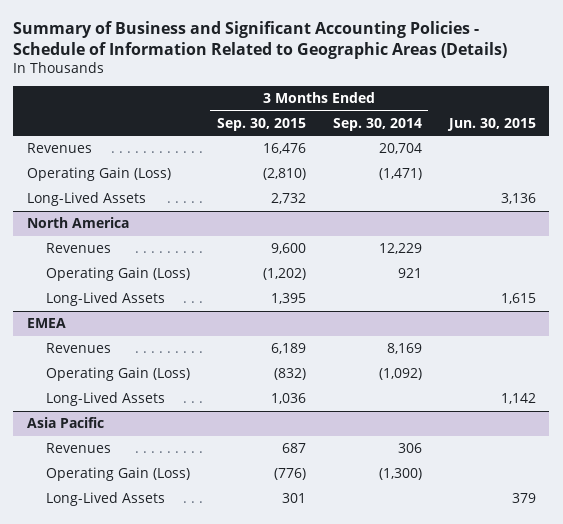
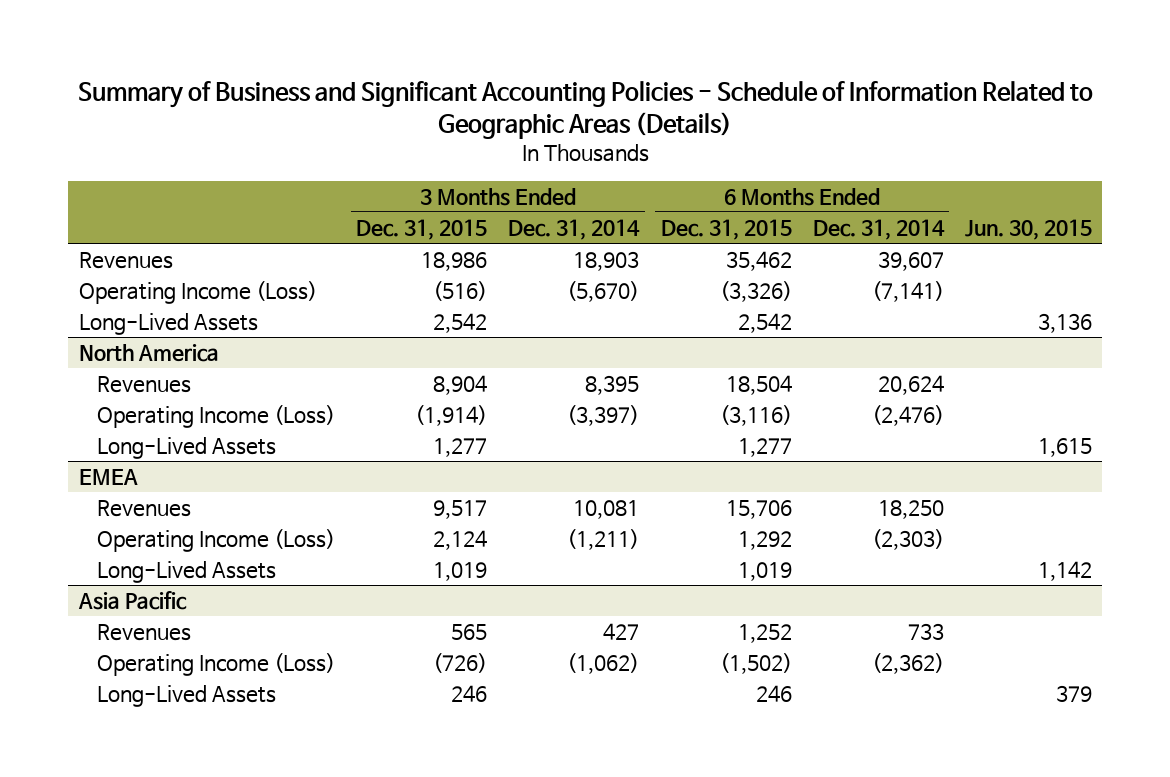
- | 3 Months Ended Sep. 30, 2015 | 3 Months Ended Sep. 30, 2014 | Jun. 30, 2015
+ | 3 Months Ended Dec. 31, 2015 | 3 Months Ended Dec. 31, 2014 | 6 Months Ended Dec. 31, 2015 | 6 Months Ended Dec. 31, 2014 | Jun. 30, 2015
- Operating Gain (Loss) | (2,810) | (1,471) |
+ Operating Income (Loss) | (516) | (5,670) | (3,326) | (7,141) |
@ North America
- Operating Gain (Loss) | (1,202) | 921 |
+ Operating Income (Loss) | (1,914) | (3,397) | (3,116) | (2,476) |
@ EMEA
- Operating Gain (Loss) | (832) | (1,092) |
+ Operating Income (Loss) | 2,124 | (1,211) | 1,292 | (2,303) |
@ Asia Pacific
- Operating Gain (Loss) | (776) | (1,300) |
+ Operating Income (Loss) | (726) | (1,062) | (1,502) | (2,362) |

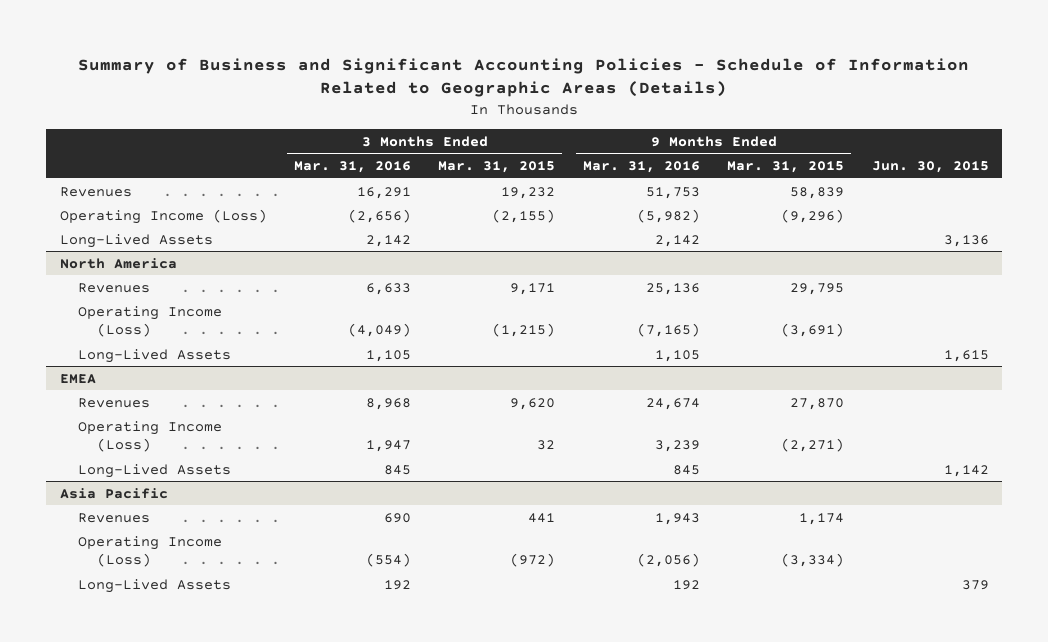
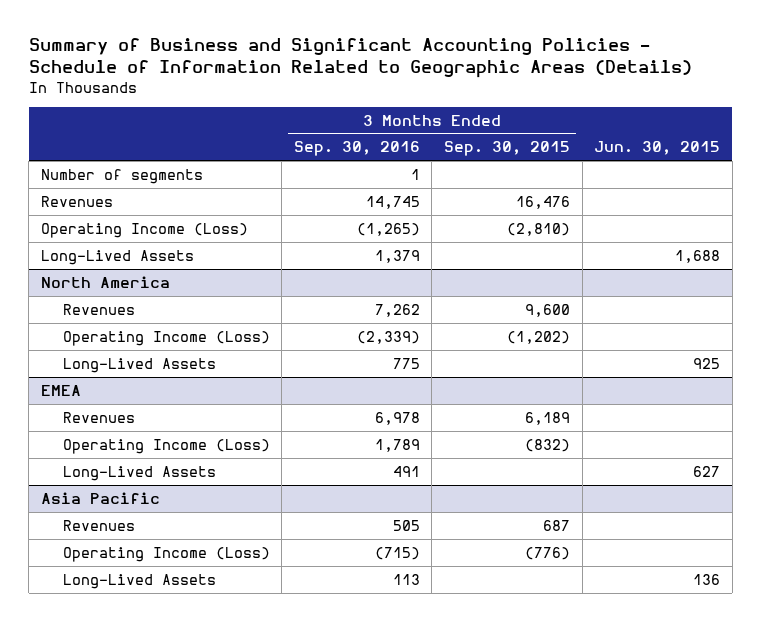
- | 3 Months Ended Mar. 31, 2016 | 3 Months Ended Mar. 31, 2015 | 9 Months Ended Mar. 31, 2016 | 9 Months Ended Mar. 31, 2015 | Jun. 30, 2015
+ | 3 Months Ended Sep. 30, 2016 | 3 Months Ended Sep. 30, 2015 | Jun. 30, 2015
+ Number of segments | 1 | |
- Long-Lived Assets | 2,142 | | 2,142 | | 3,136
+ Long-Lived Assets | 1,379 | | 1,688
@ North America
- Long-Lived Assets | 1,105 | | 1,105 | | 1,615
+ Long-Lived Assets | 775 | | 925
@ EMEA
- Long-Lived Assets | 845 | | 845 | | 1,142
+ Long-Lived Assets | 491 | | 627
@ Asia Pacific
- Long-Lived Assets | 192 | | 192 | | 379
+ Long-Lived Assets | 113 | | 136

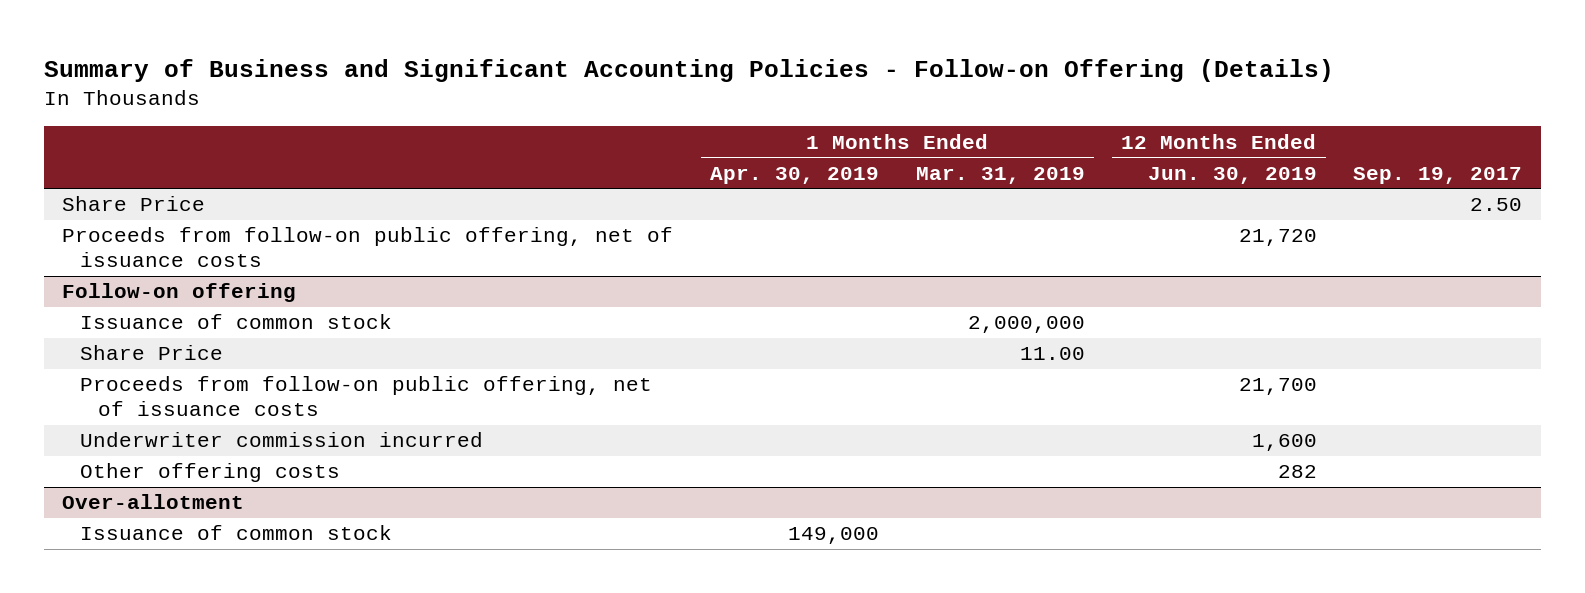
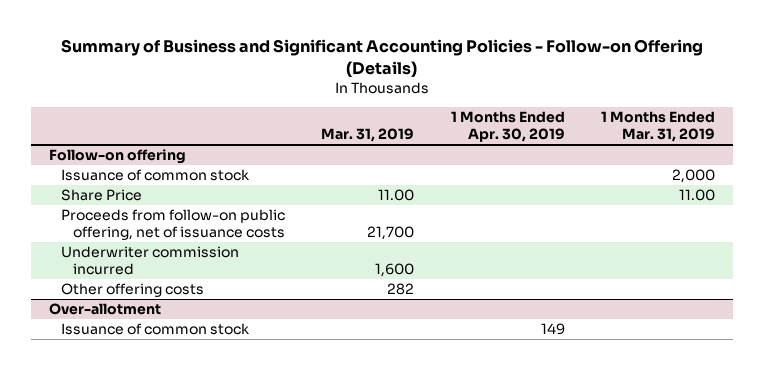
- | 1 Months Ended Apr. 30, 2019 | 1 Months Ended Mar. 31, 2019 | 12 Months Ended Jun. 30, 2019 | Sep. 19, 2017
+ | Mar. 31, 2019 | 1 Months Ended Apr. 30, 2019 | 1 Months Ended Mar. 31, 2019
- Share Price | | | | 2.50
- Proceeds from follow-on public offering, net of issuance costs | | | 21,720 |
@ Follow-on offering
- Issuance of common stock | | 2,000,000 | |
+ Issuance of common stock | | | 2,000
@ Over-allotment
- Issuance of common stock | 149,000 | | |
+ Issuance of common stock | | 149 |

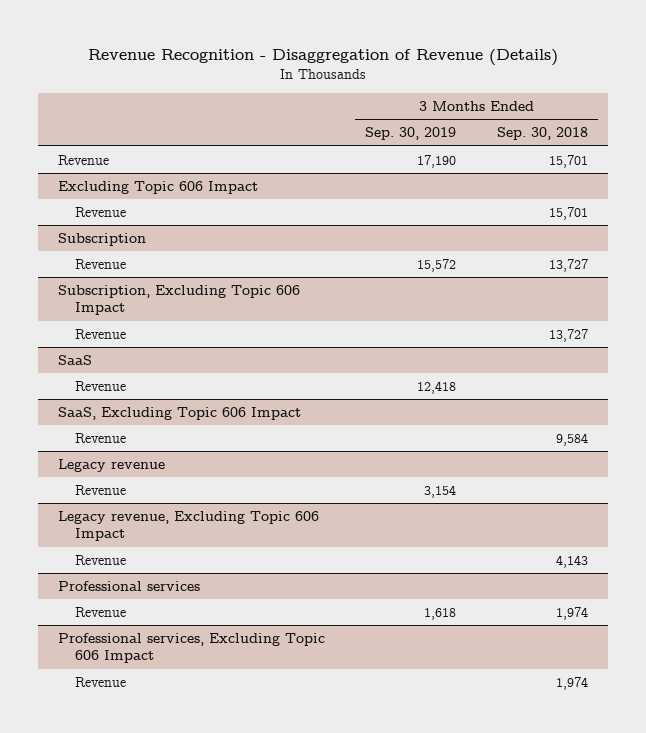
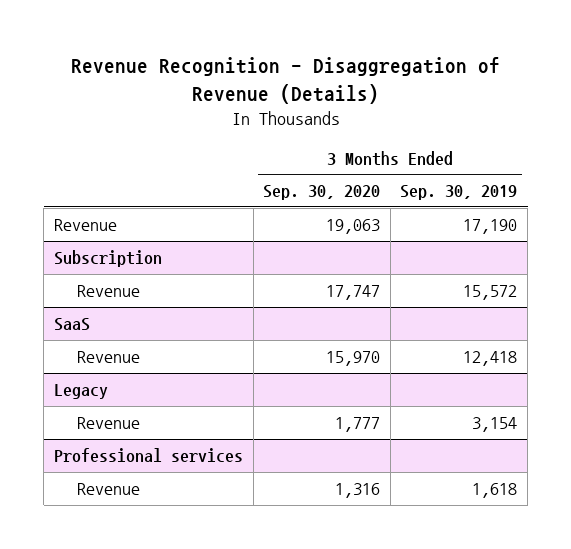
- | 3 Months Ended Sep. 30, 2019 | 3 Months Ended Sep. 30, 2018
+ | 3 Months Ended Sep. 30, 2020 | 3 Months Ended Sep. 30, 2019
- Excluding Topic 606 Impact
- Revenue | | 15,701
- Subscription, Excluding Topic 606 Impact
- Revenue | | 13,727
- SaaS, Excluding Topic 606 Impact
- Revenue | | 9,584
- Legacy revenue
+ Legacy
- Legacy revenue, Excluding Topic 606 Impact
- Revenue | | 4,143
- Professional services, Excluding Topic 606 Impact
- Revenue | | 1,974

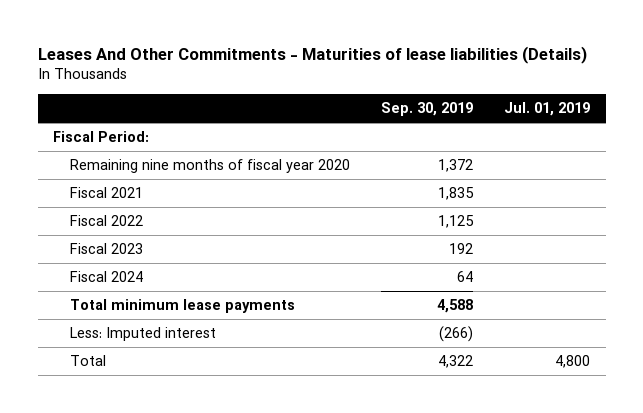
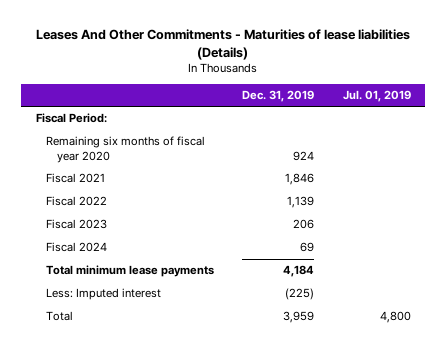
- | Sep. 30, 2019 | Jul. 01, 2019
+ | Dec. 31, 2019 | Jul. 01, 2019
- Remaining nine months of fiscal year 2020 | 1,372 |
+ Remaining six months of fiscal year 2020 | 924 |

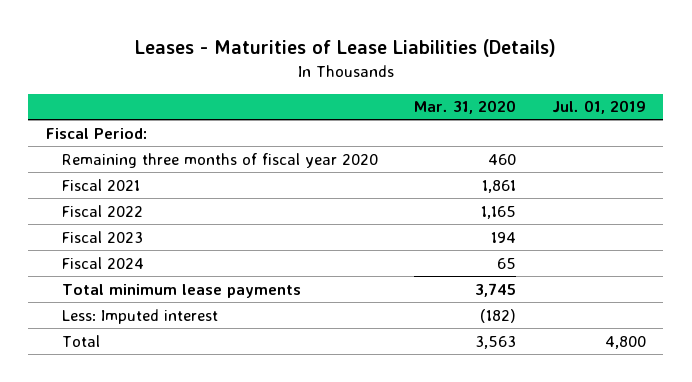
- Leases And Other Commitments - Maturities of lease liabilities (Details)
+ Leases - Maturities of Lease Liabilities (Details)
- | Dec. 31, 2019 | Jul. 01, 2019
+ | Mar. 31, 2020 | Jul. 01, 2019
- Remaining six months of fiscal year 2020 | 924 |
+ Remaining three months of fiscal year 2020 | 460 |

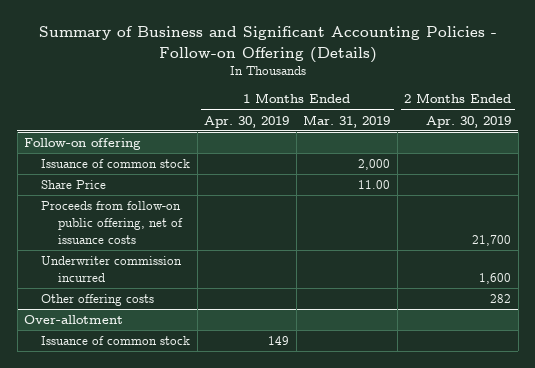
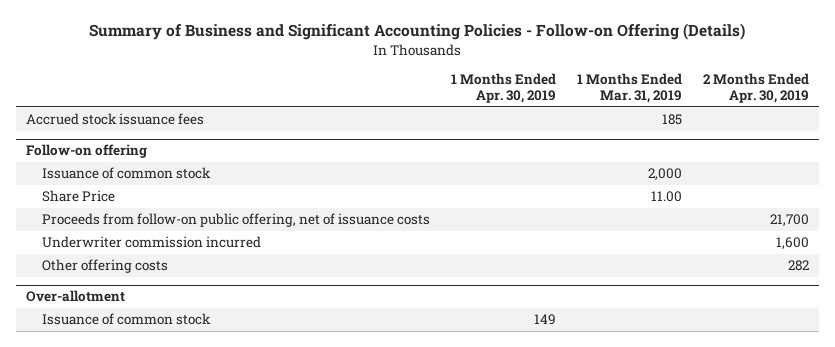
+ Accrued stock issuance fees | | 185 |

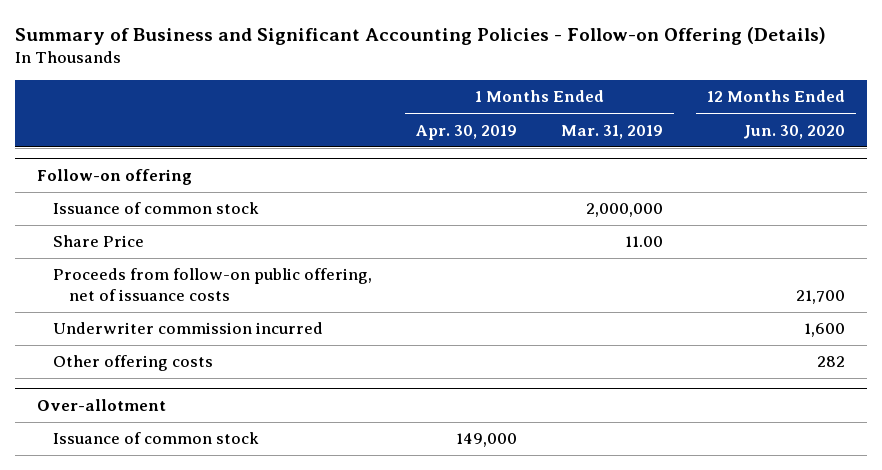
- | 1 Months Ended Apr. 30, 2019 | 1 Months Ended Mar. 31, 2019 | 2 Months Ended Apr. 30, 2019
+ | 1 Months Ended Apr. 30, 2019 | 1 Months Ended Mar. 31, 2019 | 12 Months Ended Jun. 30, 2020
- Accrued stock issuance fees | | 185 |
@ Follow-on offering
- Issuance of common stock | | 2,000 |
+ Issuance of common stock | | 2,000,000 |
@ Over-allotment
- Issuance of common stock | 149 | |
+ Issuance of common stock | 149,000 | |

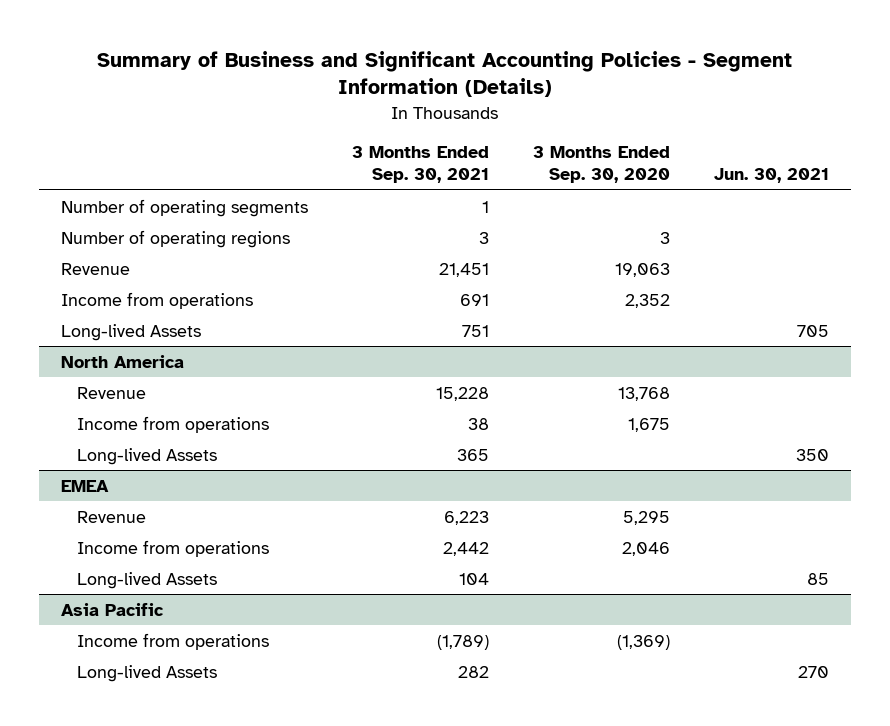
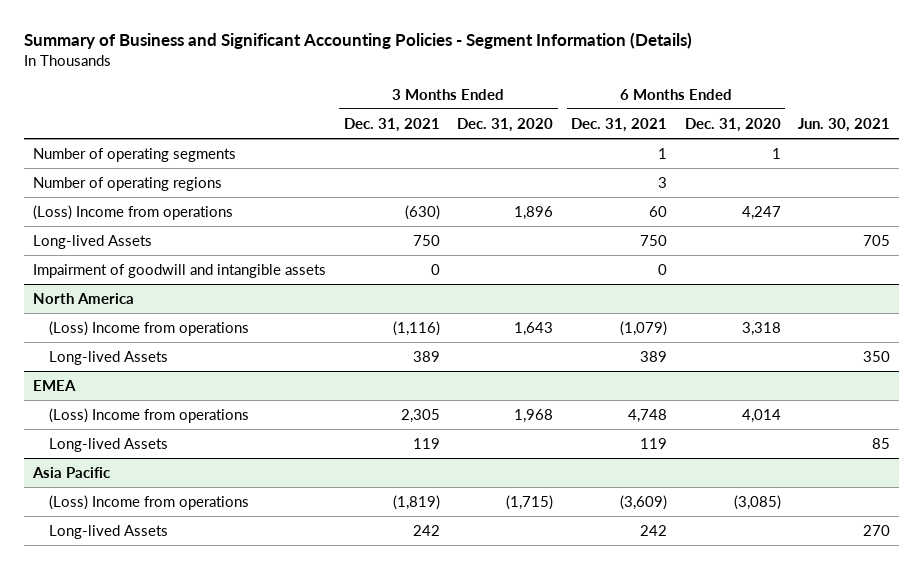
- | 3 Months Ended Sep. 30, 2021 | 3 Months Ended Sep. 30, 2020 | Jun. 30, 2021
+ | 3 Months Ended Dec. 31, 2021 | 3 Months Ended Dec. 31, 2020 | 6 Months Ended Dec. 31, 2021 | 6 Months Ended Dec. 31, 2020 | Jun. 30, 2021
- Revenue | 21,451 | 19,063 |
- Income from operations | 691 | 2,352 |
+ (Loss) Income from operations | (630) | 1,896 | 60 | 4,247 |
+ Impairment of goodwill and intangible assets | 0 | | 0 | |
@ North America
- Revenue | 15,228 | 13,768 |
- Income from operations | 38 | 1,675 |
+ (Loss) Income from operations | (1,116) | 1,643 | (1,079) | 3,318 |
@ EMEA
- Revenue | 6,223 | 5,295 |
- Income from operations | 2,442 | 2,046 |
+ (Loss) Income from operations | 2,305 | 1,968 | 4,748 | 4,014 |
@ Asia Pacific
- Income from operations | (1,789) | (1,369) |
+ (Loss) Income from operations | (1,819) | (1,715) | (3,609) | (3,085) |

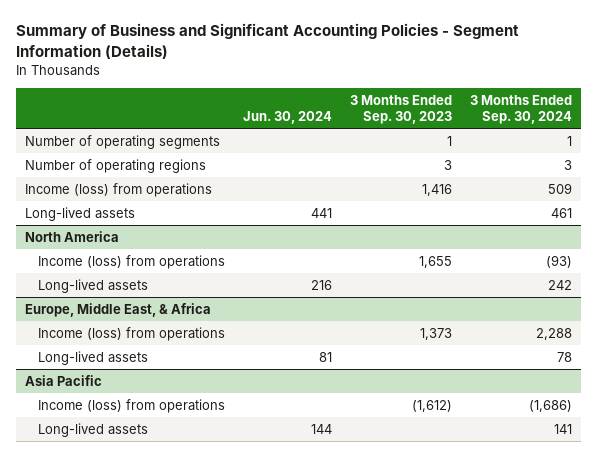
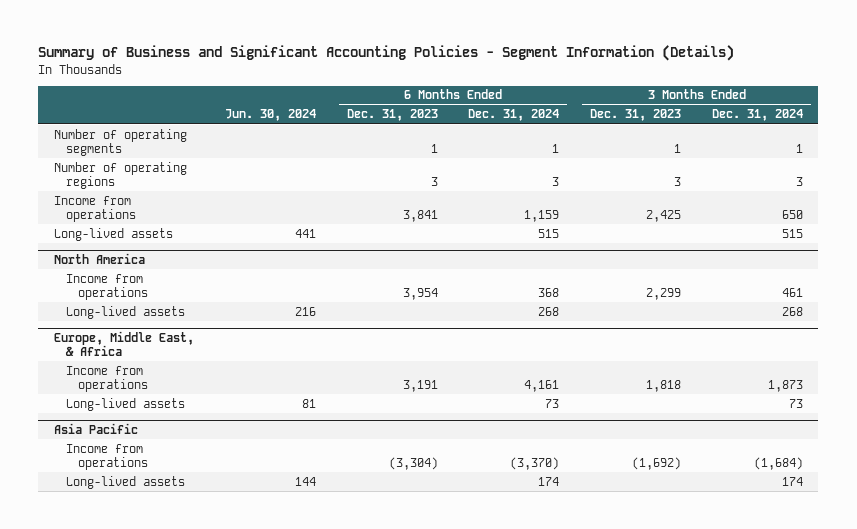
- | Jun. 30, 2024 | 3 Months Ended Sep. 30, 2023 | 3 Months Ended Sep. 30, 2024
+ | Jun. 30, 2024 | 6 Months Ended Dec. 31, 2023 | 6 Months Ended Dec. 31, 2024 | 3 Months Ended Dec. 31, 2023 | 3 Months Ended Dec. 31, 2024
- Income (loss) from operations | | 1,416 | 509
+ Income from operations | | 3,841 | 1,159 | 2,425 | 650
@ North America
- Income (loss) from operations | | 1,655 | (93)
+ Income from operations | | 3,954 | 368 | 2,299 | 461
@ Europe, Middle East, & Africa
- Income (loss) from operations | | 1,373 | 2,288
+ Income from operations | | 3,191 | 4,161 | 1,818 | 1,873
@ Asia Pacific
- Income (loss) from operations | | (1,612) | (1,686)
+ Income from operations | | (3,304) | (3,370) | (1,692) | (1,684)

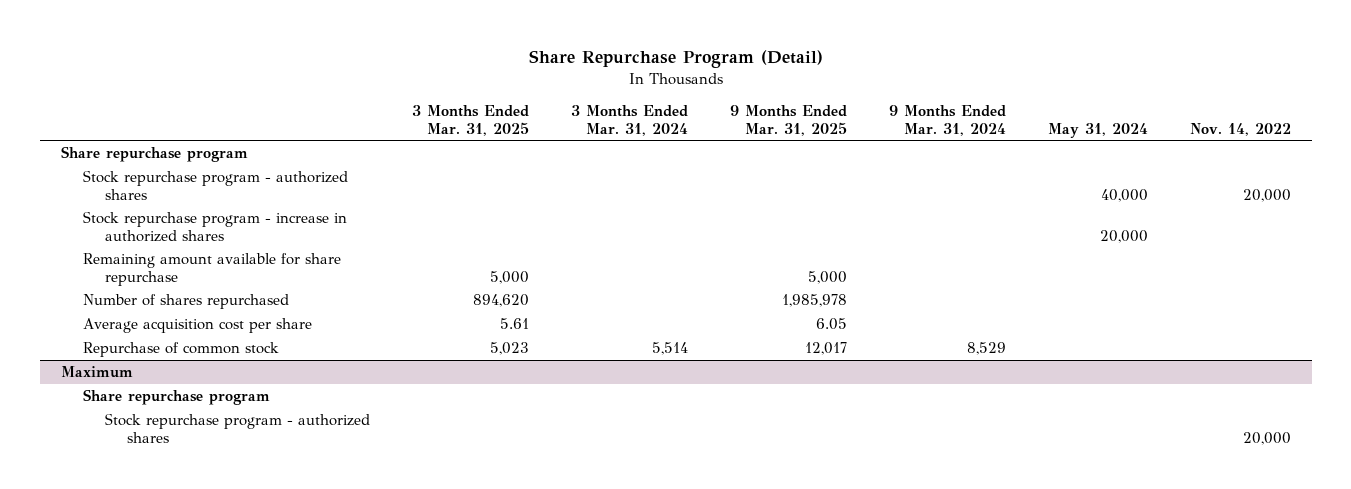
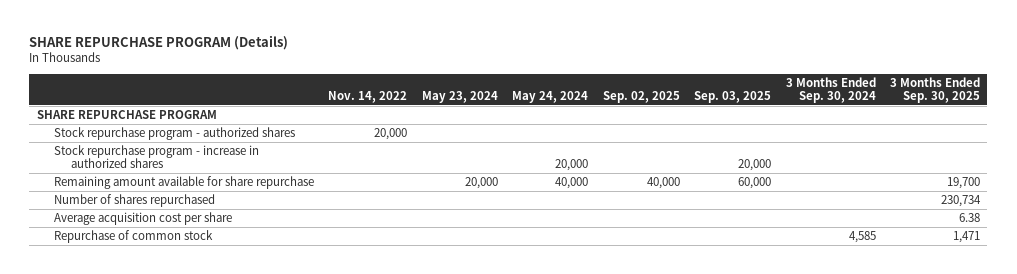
- Share Repurchase Program (Detail)
+ SHARE REPURCHASE PROGRAM (Details)
- | 3 Months Ended Mar. 31, 2025 | 3 Months Ended Mar. 31, 2024 | 9 Months Ended Mar. 31, 2025 | 9 Months Ended Mar. 31, 2024 | May 31, 2024 | Nov. 14, 2022
+ | Nov. 14, 2022 | May 23, 2024 | May 24, 2024 | Sep. 02, 2025 | Sep. 03, 2025 | 3 Months Ended Sep. 30, 2024 | 3 Months Ended Sep. 30, 2025
- Share repurchase program
+ SHARE REPURCHASE PROGRAM
- Maximum
- Share repurchase program
- Stock repurchase program - authorized shares | | | | | | 20,000

